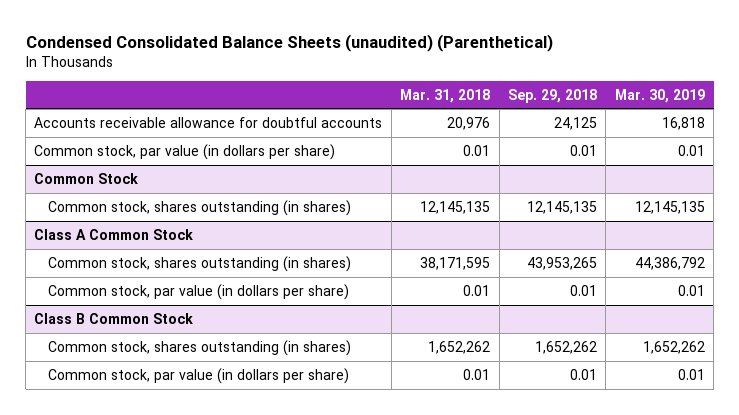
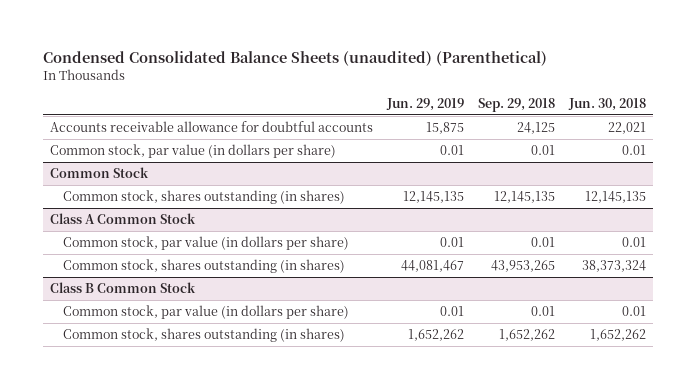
- | Mar. 31, 2018 | Sep. 29, 2018 | Mar. 30, 2019
+ | Jun. 29, 2019 | Sep. 29, 2018 | Jun. 30, 2018
@ Class A Common Stock
moved down: Common stock, shares outstanding (in shares) | 44,081,467 | 43,953,265 | 38,373,324
@ Class B Common Stock
moved down: Common stock, shares outstanding (in shares) | 1,652,262 | 1,652,262 | 1,652,262

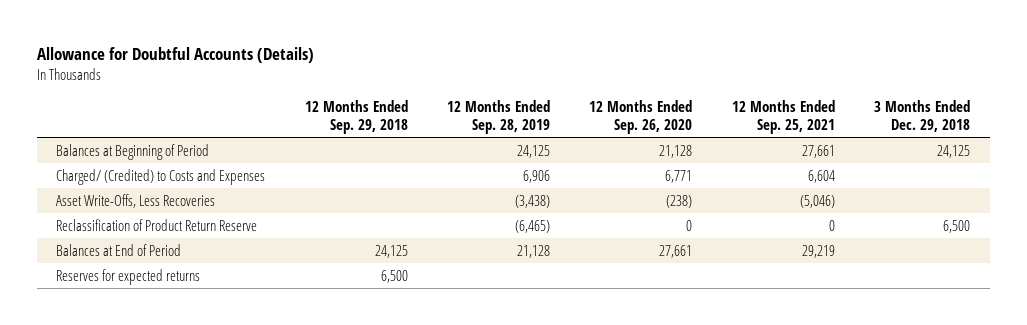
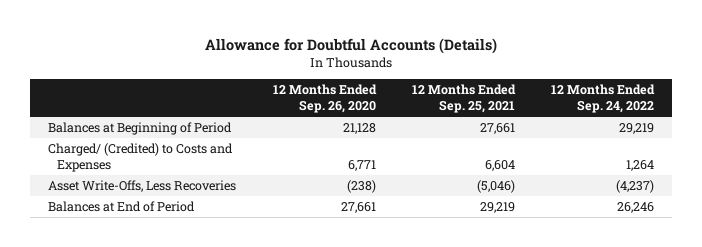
- | 12 Months Ended Sep. 29, 2018 | 12 Months Ended Sep. 28, 2019 | 12 Months Ended Sep. 26, 2020 | 12 Months Ended Sep. 25, 2021 | 3 Months Ended Dec. 29, 2018
+ | 12 Months Ended Sep. 26, 2020 | 12 Months Ended Sep. 25, 2021 | 12 Months Ended Sep. 24, 2022
- Reclassification of Product Return Reserve | | (6,465) | 0 | 0 | 6,500
- Reserves for expected returns | 6,500 | | | |

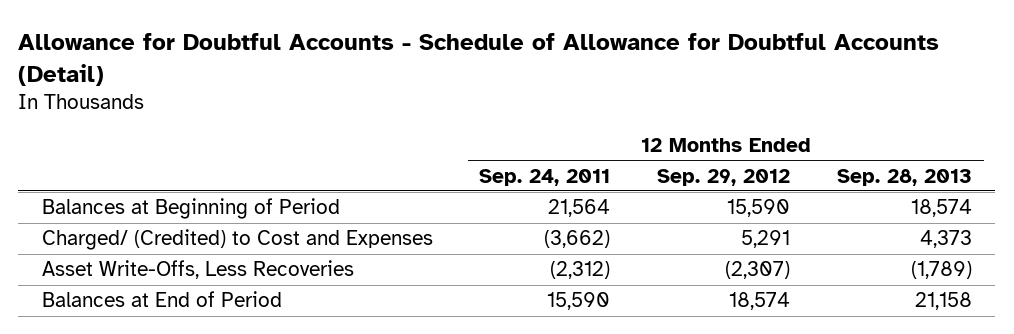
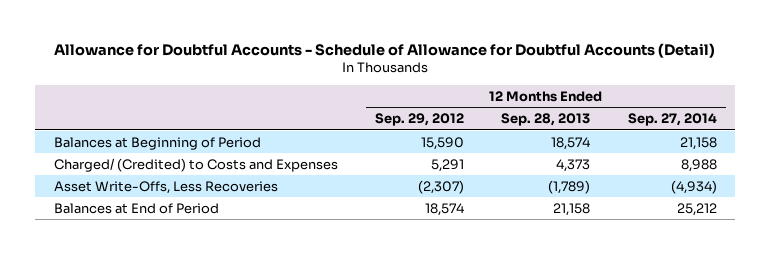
- | 12 Months Ended Sep. 24, 2011 | 12 Months Ended Sep. 29, 2012 | 12 Months Ended Sep. 28, 2013
+ | 12 Months Ended Sep. 29, 2012 | 12 Months Ended Sep. 28, 2013 | 12 Months Ended Sep. 27, 2014
- Charged/ (Credited) to Cost and Expenses | (3,662) | 5,291 | 4,373
+ Charged/ (Credited) to Costs and Expenses | 5,291 | 4,373 | 8,988

